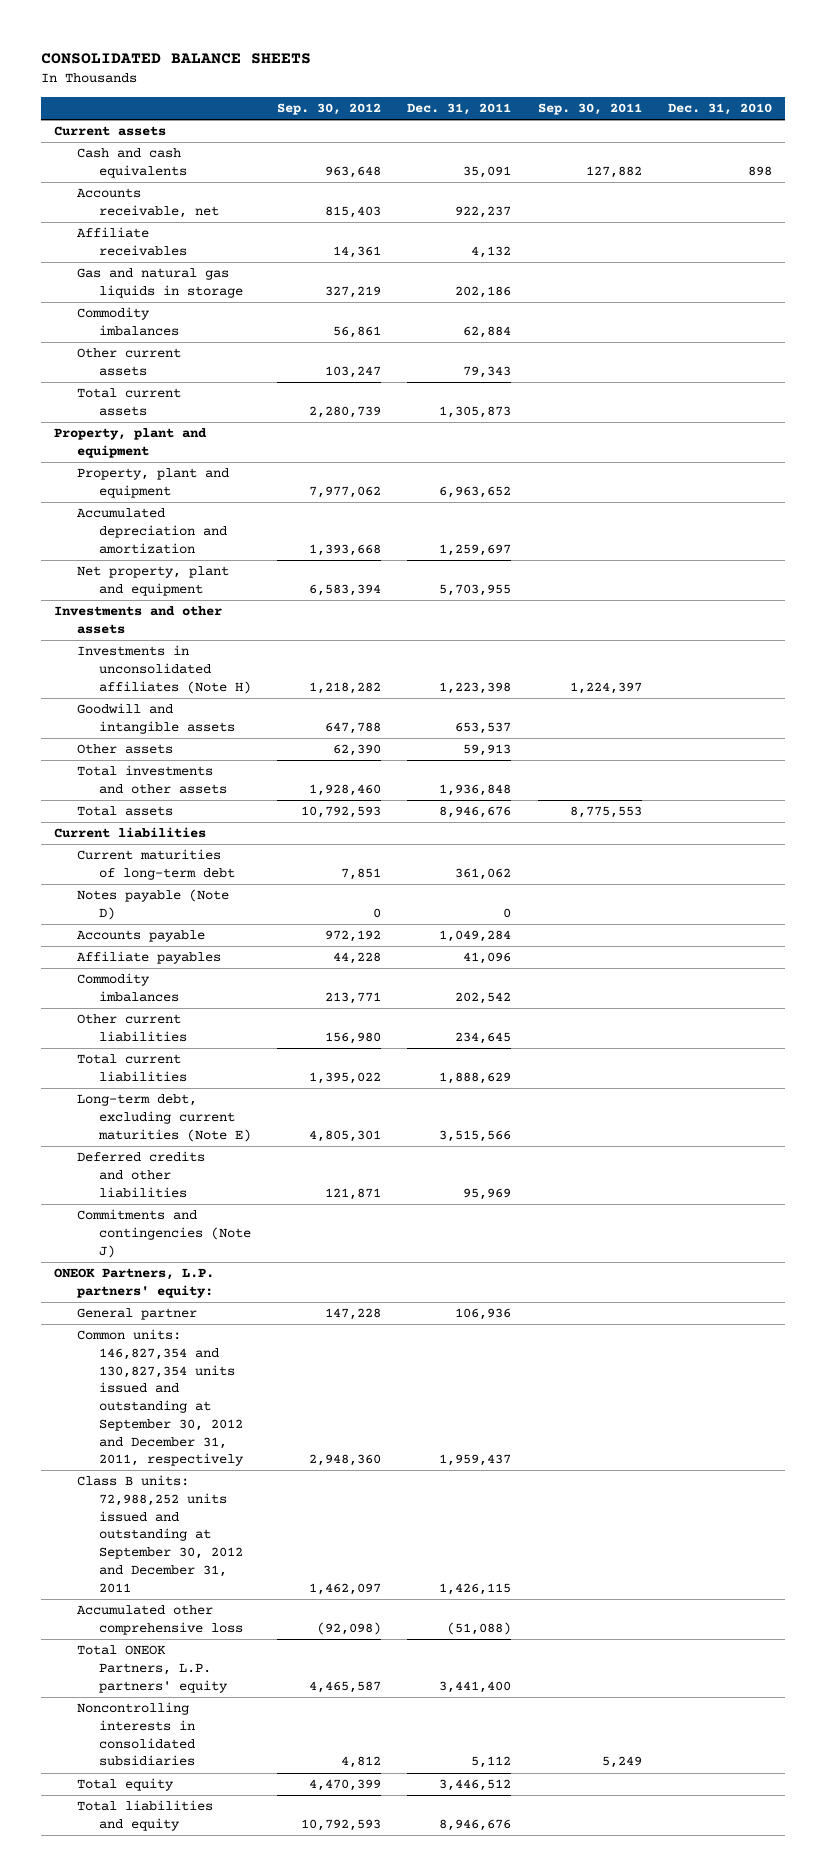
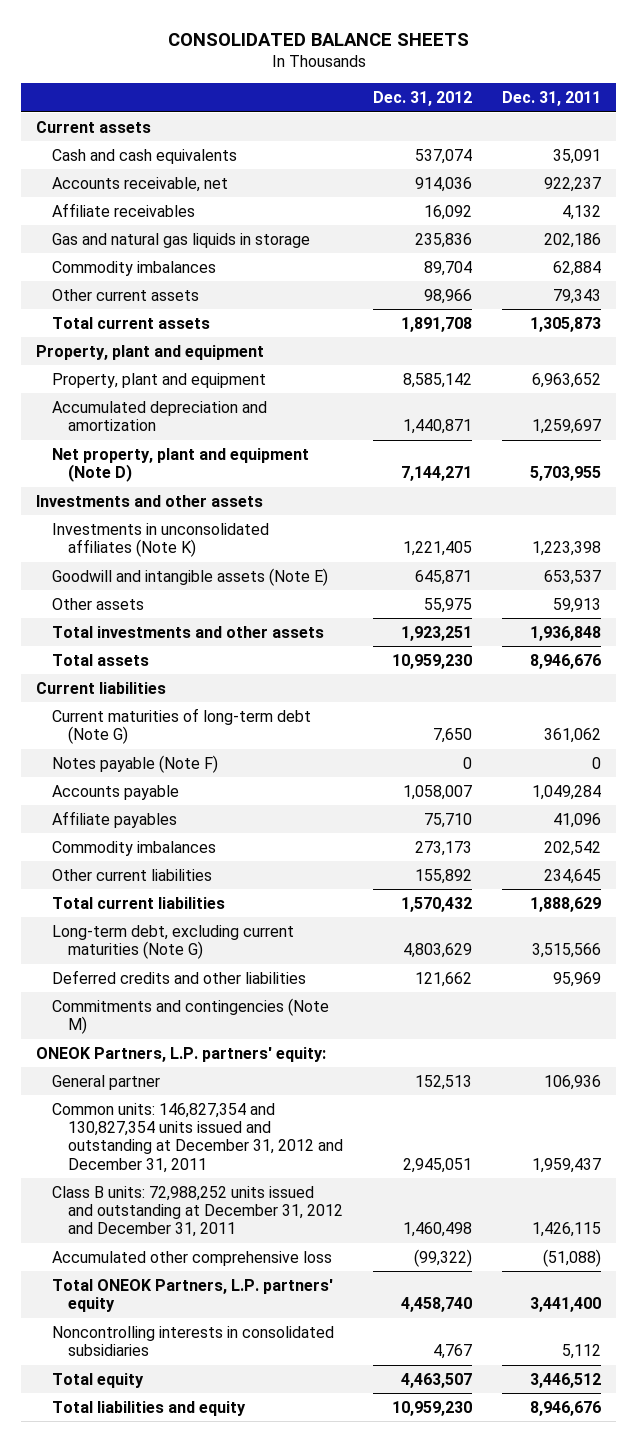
- | Sep. 30, 2012 | Dec. 31, 2011 | Sep. 30, 2011 | Dec. 31, 2010
+ | Dec. 31, 2012 | Dec. 31, 2011
- Net property, plant and equipment | 6,583,394 | 5,703,955 | |
+ Net property, plant and equipment (Note D) | 7,144,271 | 5,703,955
- Investments in unconsolidated affiliates (Note H) | 1,218,282 | 1,223,398 | 1,224,397 |
- Goodwill and intangible assets | 647,788 | 653,537 | |
+ Investments in unconsolidated affiliates (Note K) | 1,221,405 | 1,223,398
+ Goodwill and intangible assets (Note E) | 645,871 | 653,537
- Current maturities of long-term debt | 7,851 | 361,062 | |
- Notes payable (Note D) | 0 | 0 | |
+ Current maturities of long-term debt (Note G) | 7,650 | 361,062
+ Notes payable (Note F) | 0 | 0
- Long-term debt, excluding current maturities (Note E) | 4,805,301 | 3,515,566 | |
+ Long-term debt, excluding current maturities (Note G) | 4,803,629 | 3,515,566
- Commitments and contingencies (Note J)
+ Commitments and contingencies (Note M)
- Common units: 146,827,354 and 130,827,354 units issued and outstanding at September 30, 2012 and December 31, 2011, respectively | 2,948,360 | 1,959,437 | |
- Class B units: 72,988,252 units issued and outstanding at September 30, 2012 and December 31, 2011 | 1,462,097 | 1,426,115 | |
+ Common units: 146,827,354 and 130,827,354 units issued and outstanding at December 31, 2012 and December 31, 2011 | 2,945,051 | 1,959,437
+ Class B units: 72,988,252 units issued and outstanding at December 31, 2012 and December 31, 2011 | 1,460,498 | 1,426,115

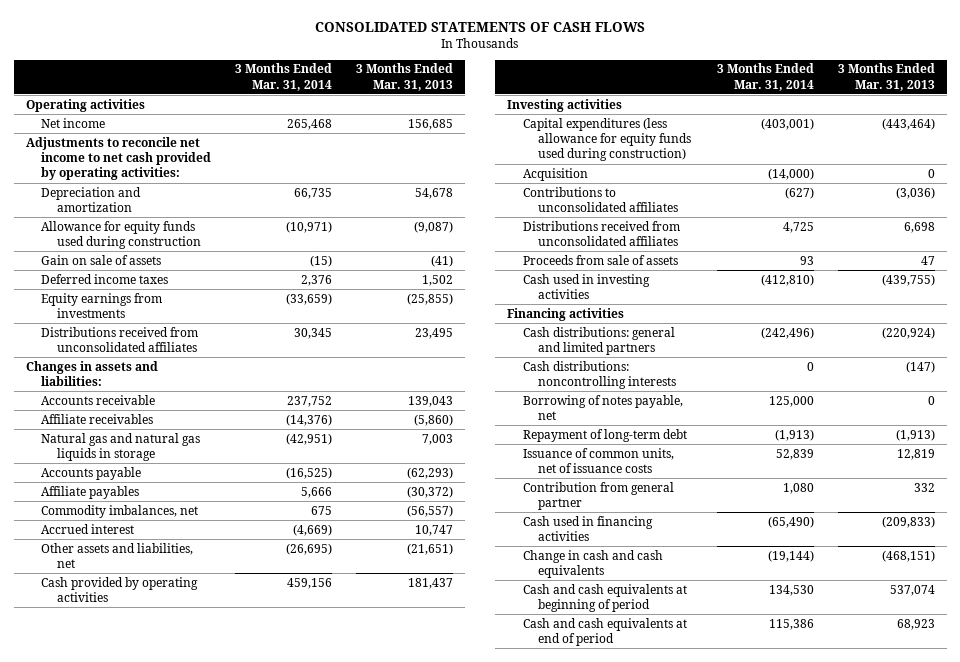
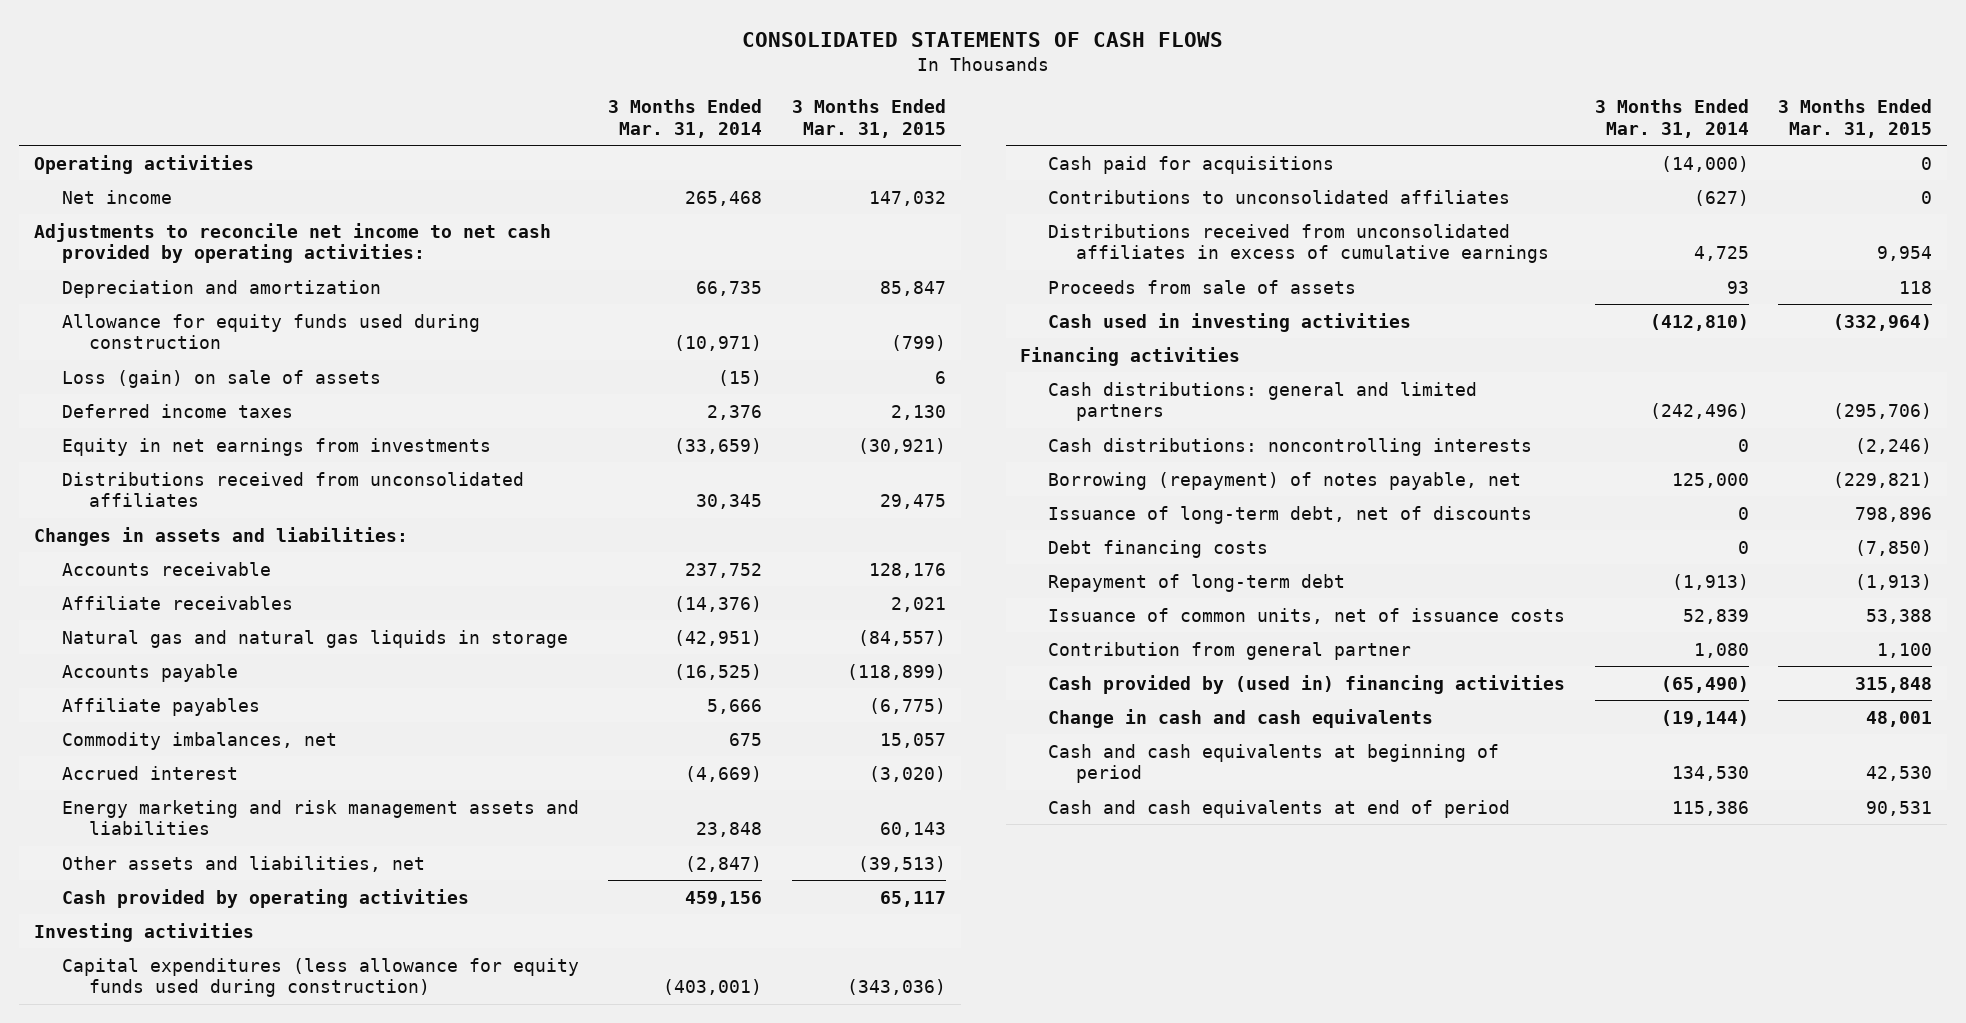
- | 3 Months Ended Mar. 31, 2014 | 3 Months Ended Mar. 31, 2013
+ | 3 Months Ended Mar. 31, 2014 | 3 Months Ended Mar. 31, 2015
- Gain on sale of assets | (15) | (41)
+ Loss (gain) on sale of assets | (15) | 6
- Equity earnings from investments | (33,659) | (25,855)
+ Equity in net earnings from investments | (33,659) | (30,921)
- Other assets and liabilities, net | (26,695) | (21,651)
+ Energy marketing and risk management assets and liabilities | 23,848 | 60,143
+ Other assets and liabilities, net | (2,847) | (39,513)
- Acquisition | (14,000) | 0
+ Cash paid for acquisitions | (14,000) | 0
- Distributions received from unconsolidated affiliates | 4,725 | 6,698
+ Distributions received from unconsolidated affiliates in excess of cumulative earnings | 4,725 | 9,954
- Borrowing of notes payable, net | 125,000 | 0
+ Borrowing (repayment) of notes payable, net | 125,000 | (229,821)
+ Issuance of long-term debt, net of discounts | 0 | 798,896
+ Debt financing costs | 0 | (7,850)
- Cash used in financing activities | (65,490) | (209,833)
+ Cash provided by (used in) financing activities | (65,490) | 315,848

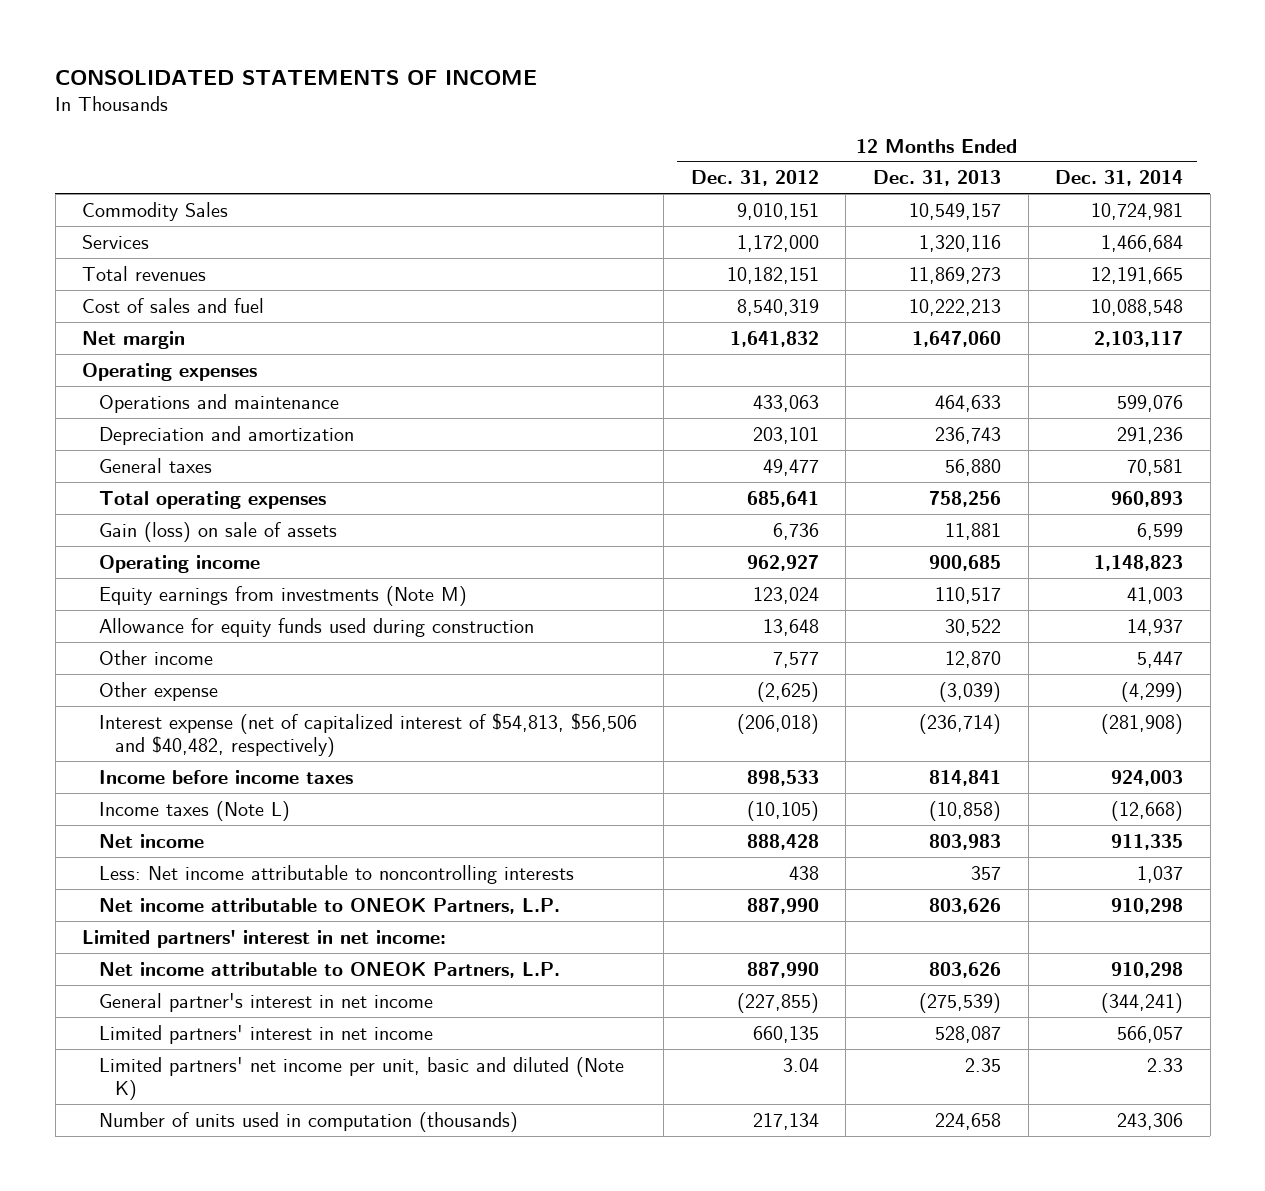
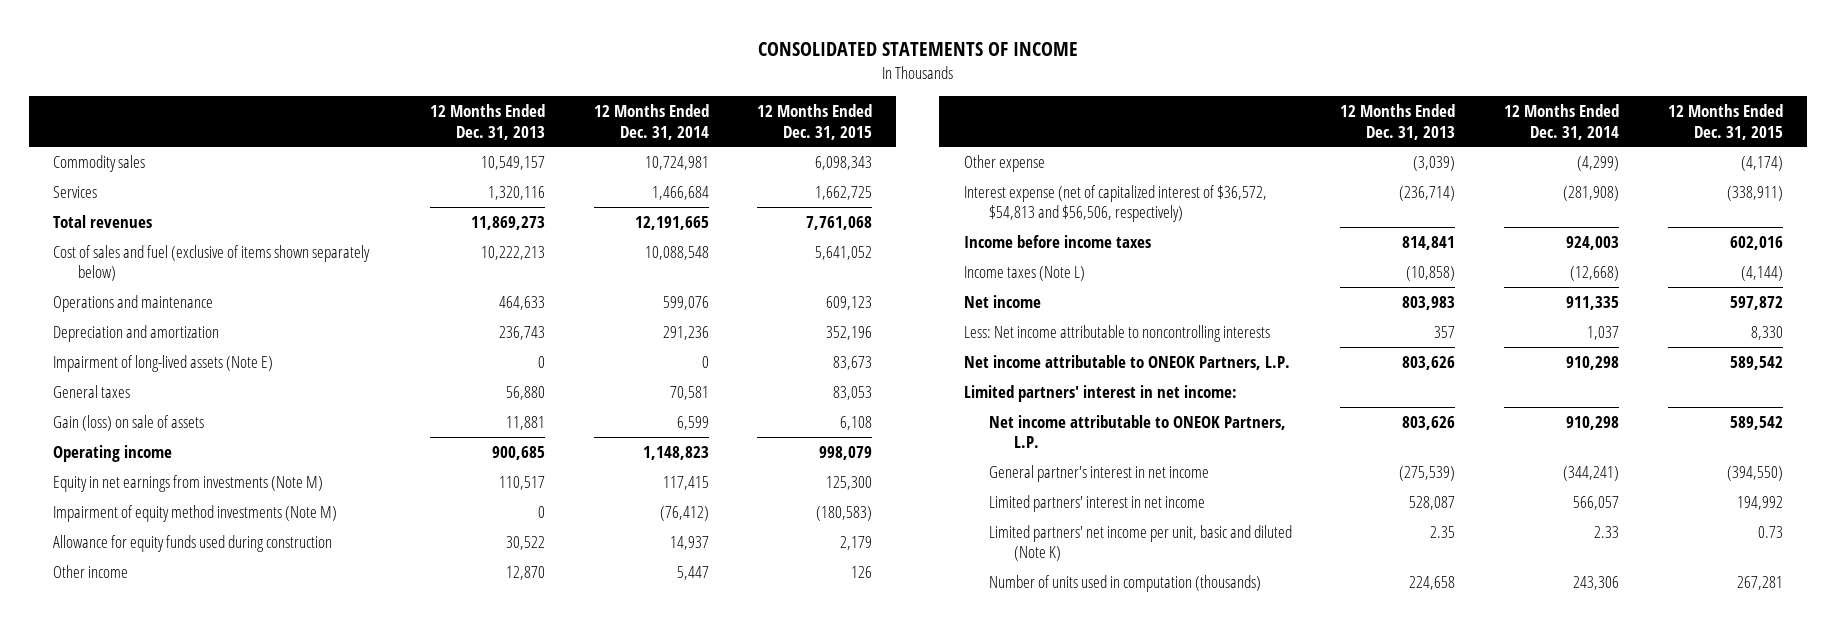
- | 12 Months Ended Dec. 31, 2012 | 12 Months Ended Dec. 31, 2013 | 12 Months Ended Dec. 31, 2014
+ | 12 Months Ended Dec. 31, 2013 | 12 Months Ended Dec. 31, 2014 | 12 Months Ended Dec. 31, 2015
- Commodity Sales | 9,010,151 | 10,549,157 | 10,724,981
+ Commodity sales | 10,549,157 | 10,724,981 | 6,098,343
- Cost of sales and fuel | 8,540,319 | 10,222,213 | 10,088,548
- Net margin | 1,641,832 | 1,647,060 | 2,103,117
- Operating expenses
+ Cost of sales and fuel (exclusive of items shown separately below) | 10,222,213 | 10,088,548 | 5,641,052
+ Impairment of long-lived assets (Note E) | 0 | 0 | 83,673
- Total operating expenses | 685,641 | 758,256 | 960,893
- Equity earnings from investments (Note M) | 123,024 | 110,517 | 41,003
+ Equity in net earnings from investments (Note M) | 110,517 | 117,415 | 125,300
+ Impairment of equity method investments (Note M) | 0 | (76,412) | (180,583)
- Interest expense (net of capitalized interest of $54,813, $56,506 and $40,482, respectively) | (206,018) | (236,714) | (281,908)
+ Interest expense (net of capitalized interest of $36,572, $54,813 and $56,506, respectively) | (236,714) | (281,908) | (338,911)

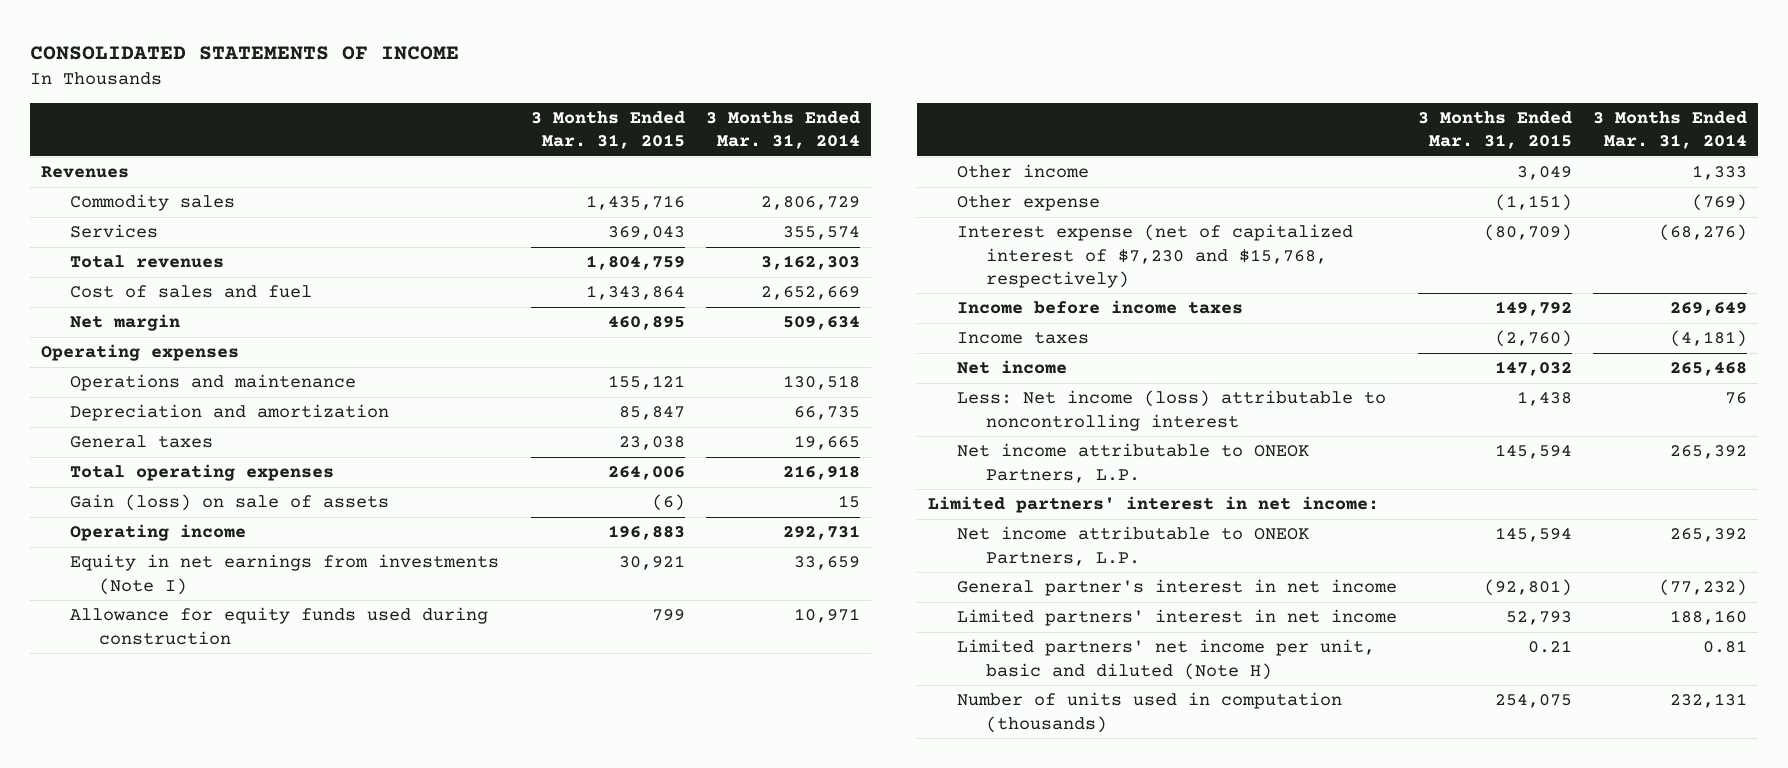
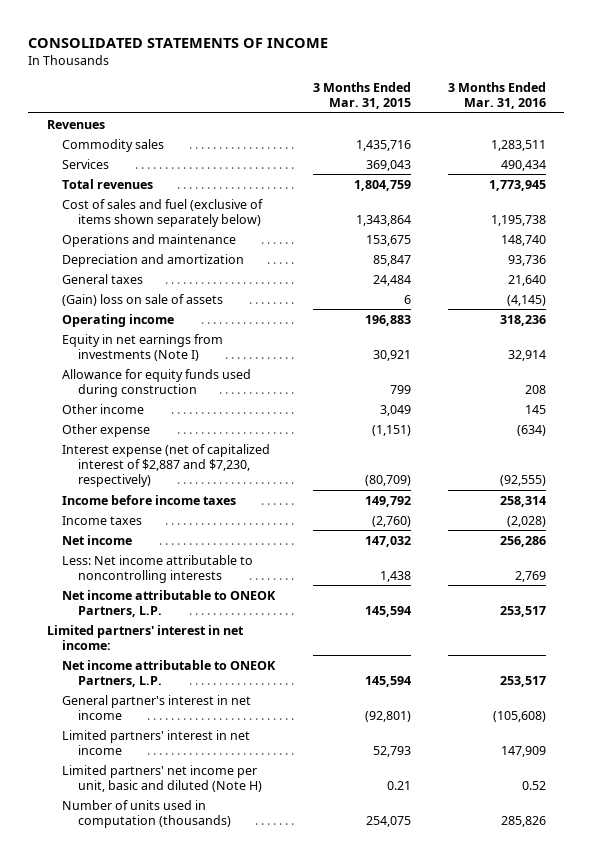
- | 3 Months Ended Mar. 31, 2015 | 3 Months Ended Mar. 31, 2014
+ | 3 Months Ended Mar. 31, 2015 | 3 Months Ended Mar. 31, 2016
- Cost of sales and fuel | 1,343,864 | 2,652,669
- Net margin | 460,895 | 509,634
- Operating expenses
- Operations and maintenance | 155,121 | 130,518
+ Cost of sales and fuel (exclusive of items shown separately below) | 1,343,864 | 1,195,738
+ Operations and maintenance | 153,675 | 148,740
- General taxes | 23,038 | 19,665
- Total operating expenses | 264,006 | 216,918
- Gain (loss) on sale of assets | (6) | 15
+ General taxes | 24,484 | 21,640
+ (Gain) loss on sale of assets | 6 | (4,145)
- Interest expense (net of capitalized interest of $7,230 and $15,768, respectively) | (80,709) | (68,276)
+ Interest expense (net of capitalized interest of $2,887 and $7,230, respectively) | (80,709) | (92,555)
- Less: Net income (loss) attributable to noncontrolling interest | 1,438 | 76
+ Less: Net income attributable to noncontrolling interests | 1,438 | 2,769

